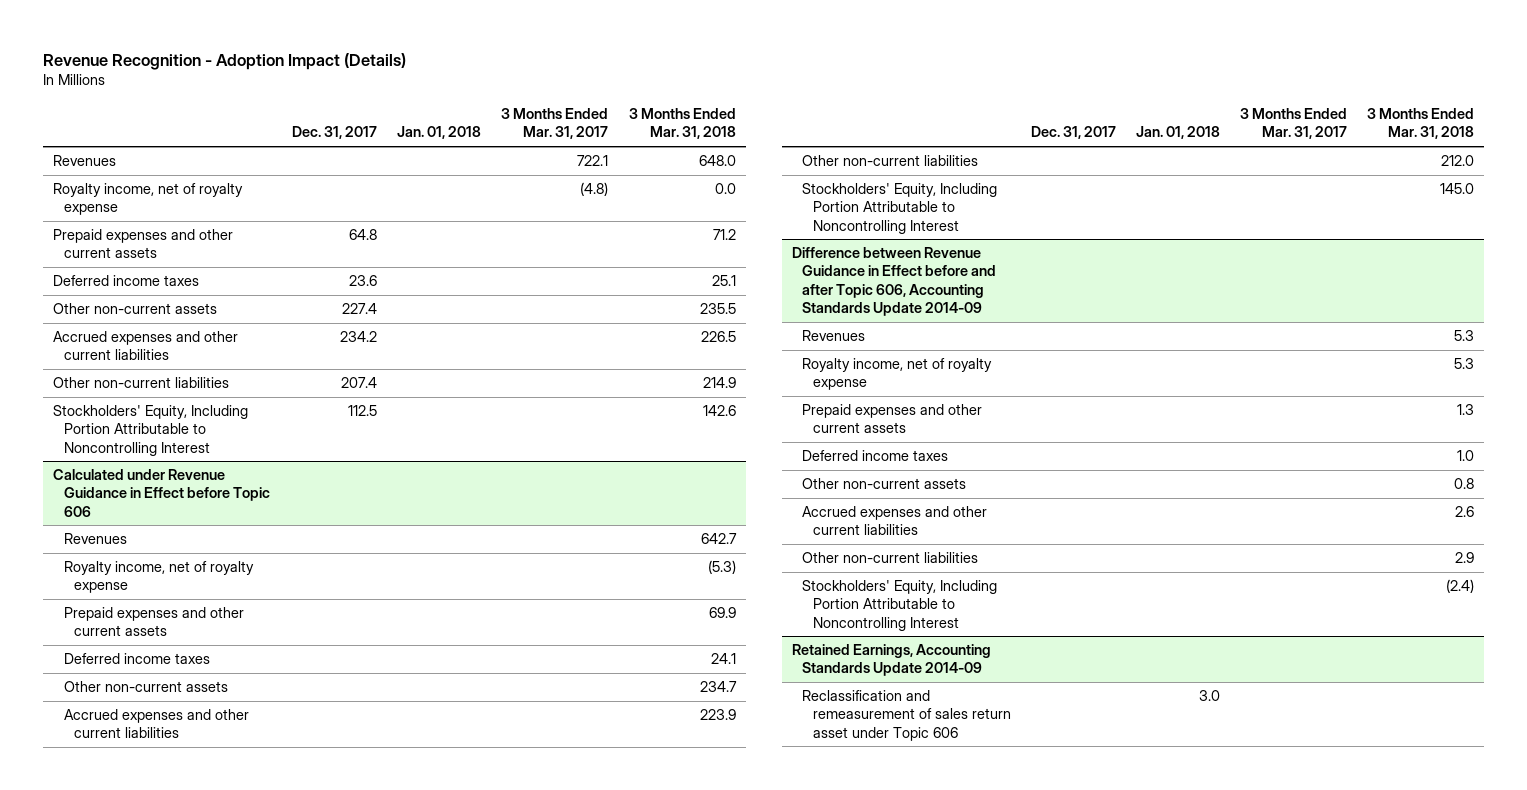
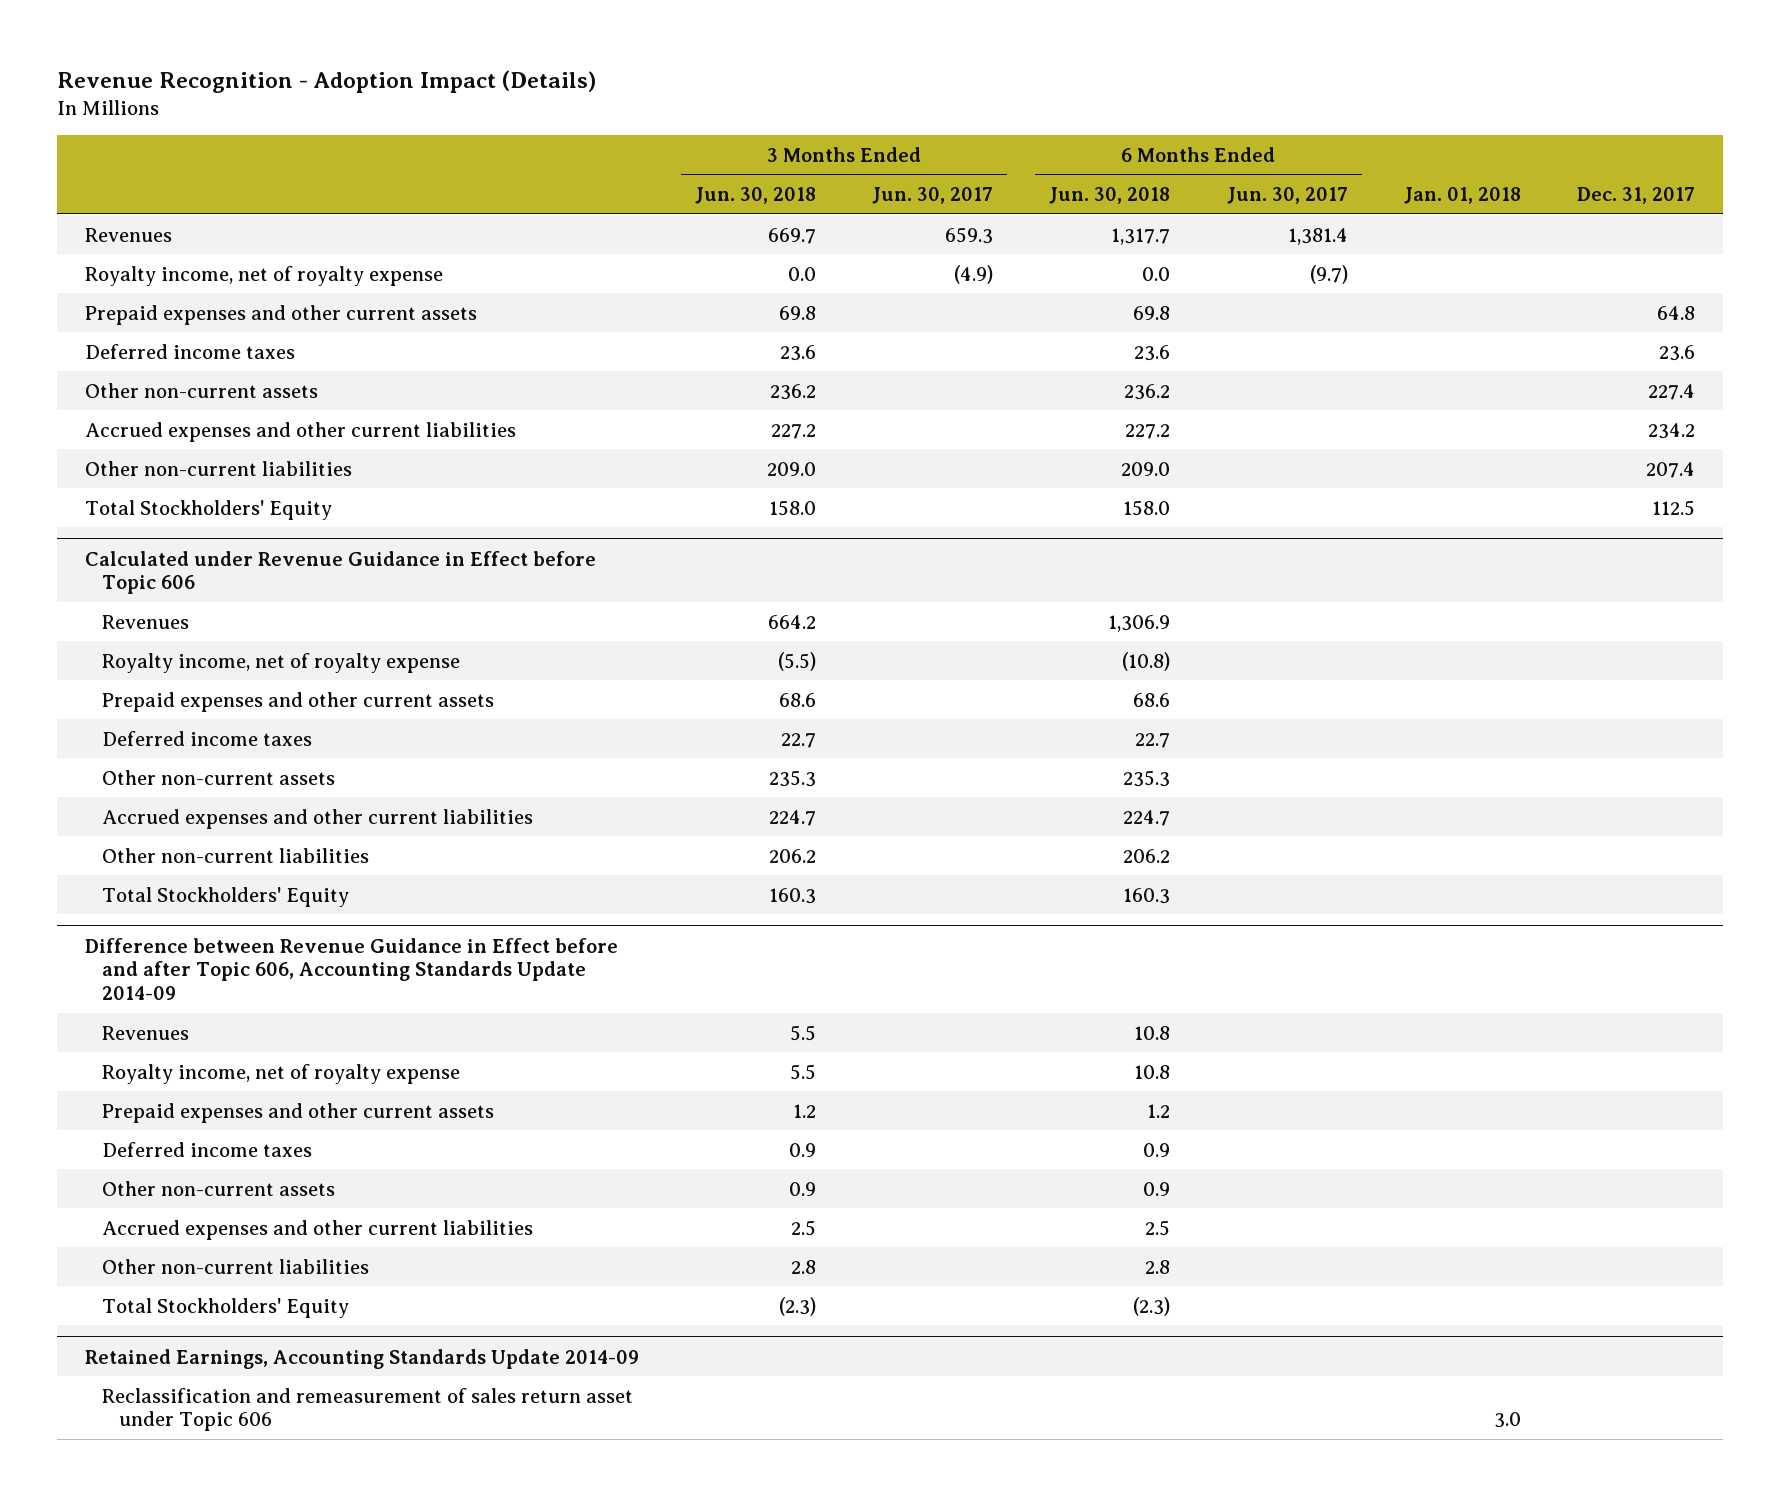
- | Dec. 31, 2017 | Jan. 01, 2018 | 3 Months Ended Mar. 31, 2017 | 3 Months Ended Mar. 31, 2018
+ | 3 Months Ended Jun. 30, 2018 | 3 Months Ended Jun. 30, 2017 | 6 Months Ended Jun. 30, 2018 | 6 Months Ended Jun. 30, 2017 | Jan. 01, 2018 | Dec. 31, 2017
- Stockholders' Equity, Including Portion Attributable to Noncontrolling Interest | 112.5 | | | 142.6
+ Total Stockholders' Equity | 158.0 | | 158.0 | | | 112.5
@ Calculated under Revenue Guidance in Effect before Topic 606
- Stockholders' Equity, Including Portion Attributable to Noncontrolling Interest | | | | 145.0
+ Total Stockholders' Equity | 160.3 | | 160.3 | | |
@ Difference between Revenue Guidance in Effect before and after Topic 606, Accounting Standards Update 2014-09
- Stockholders' Equity, Including Portion Attributable to Noncontrolling Interest | | | | (2.4)
+ Total Stockholders' Equity | (2.3) | | (2.3) | | |

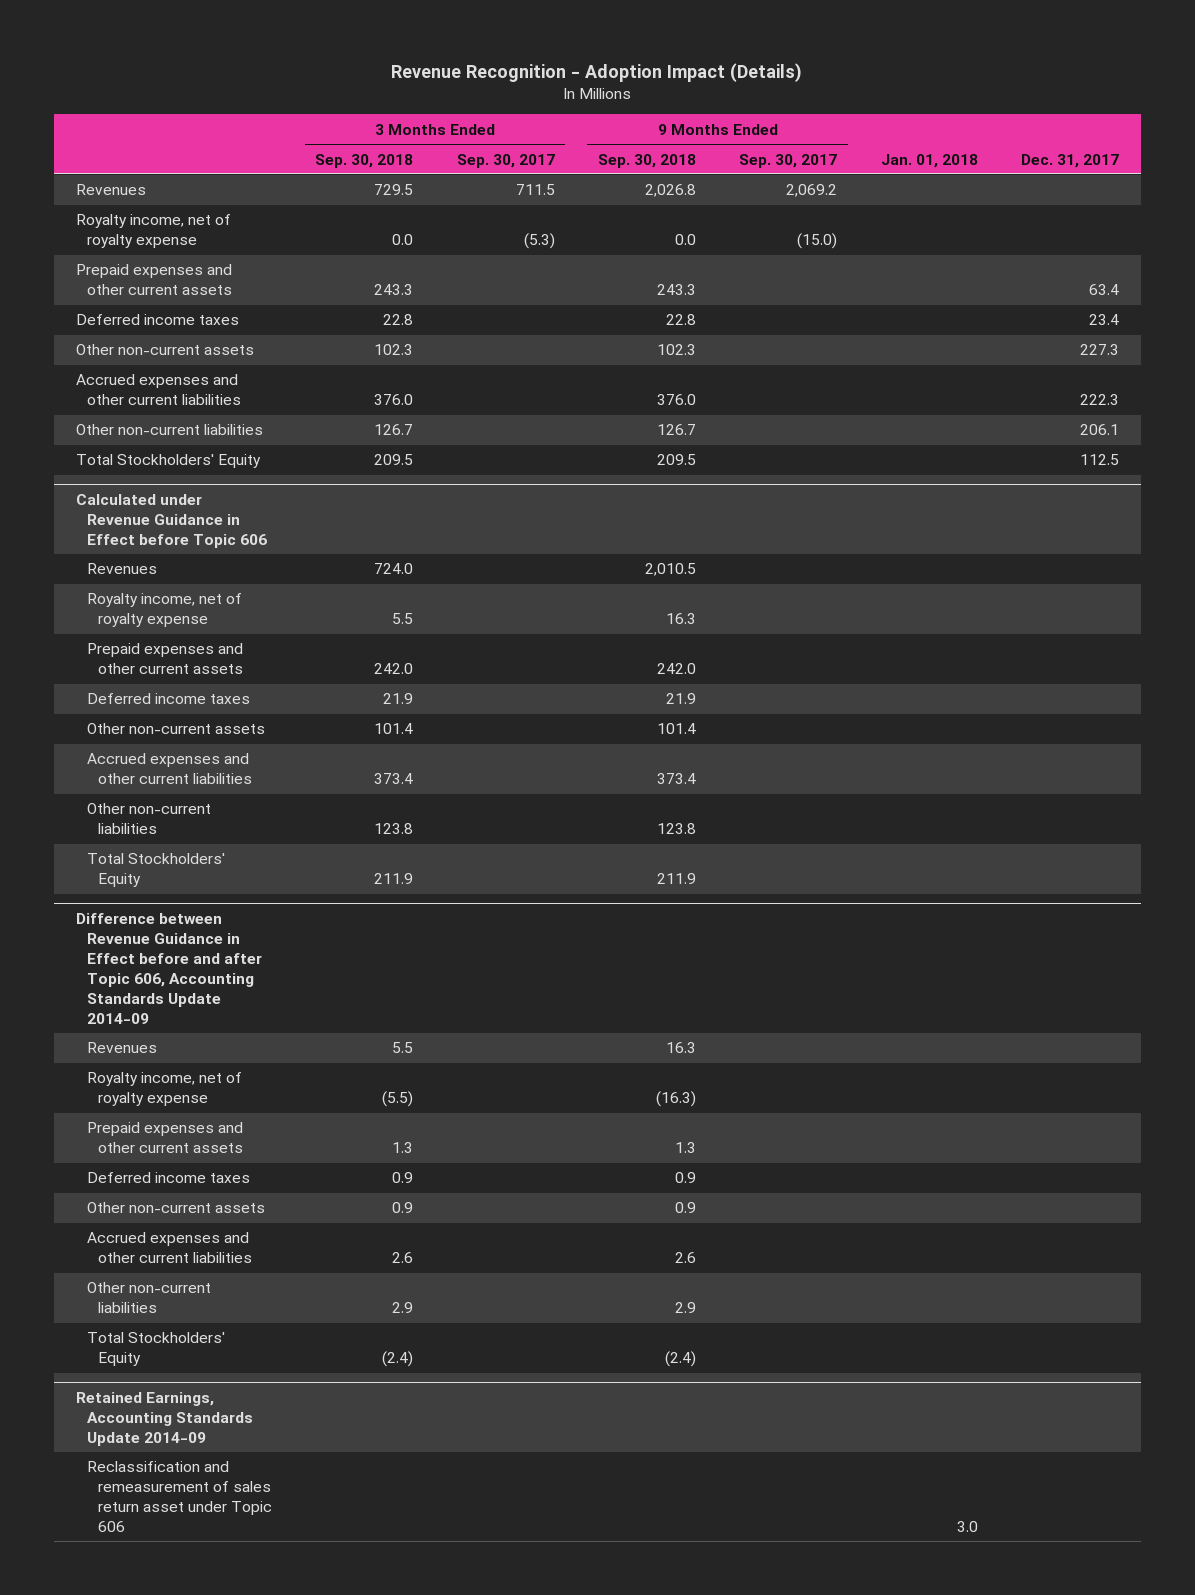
- | 3 Months Ended Jun. 30, 2018 | 3 Months Ended Jun. 30, 2017 | 6 Months Ended Jun. 30, 2018 | 6 Months Ended Jun. 30, 2017 | Jan. 01, 2018 | Dec. 31, 2017
+ | 3 Months Ended Sep. 30, 2018 | 3 Months Ended Sep. 30, 2017 | 9 Months Ended Sep. 30, 2018 | 9 Months Ended Sep. 30, 2017 | Jan. 01, 2018 | Dec. 31, 2017
- Prepaid expenses and other current assets | 69.8 | | 69.8 | | | 64.8
- Deferred income taxes | 23.6 | | 23.6 | | | 23.6
- Other non-current assets | 236.2 | | 236.2 | | | 227.4
- Accrued expenses and other current liabilities | 227.2 | | 227.2 | | | 234.2
- Other non-current liabilities | 209.0 | | 209.0 | | | 207.4
+ Prepaid expenses and other current assets | 243.3 | | 243.3 | | | 63.4
+ Deferred income taxes | 22.8 | | 22.8 | | | 23.4
+ Other non-current assets | 102.3 | | 102.3 | | | 227.3
+ Accrued expenses and other current liabilities | 376.0 | | 376.0 | | | 222.3
+ Other non-current liabilities | 126.7 | | 126.7 | | | 206.1

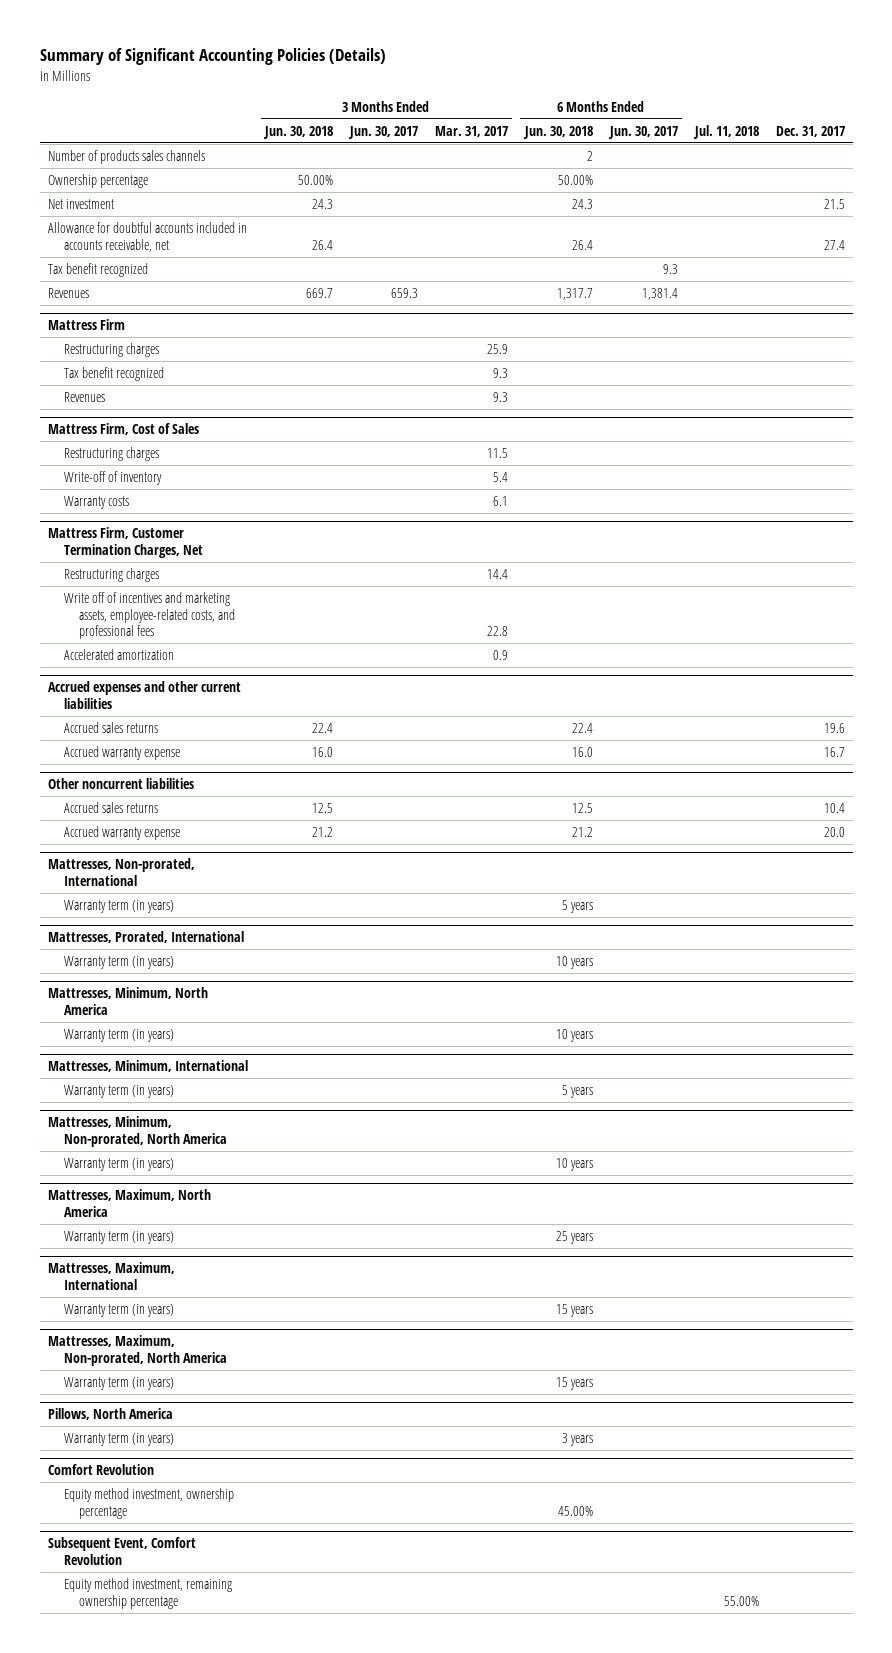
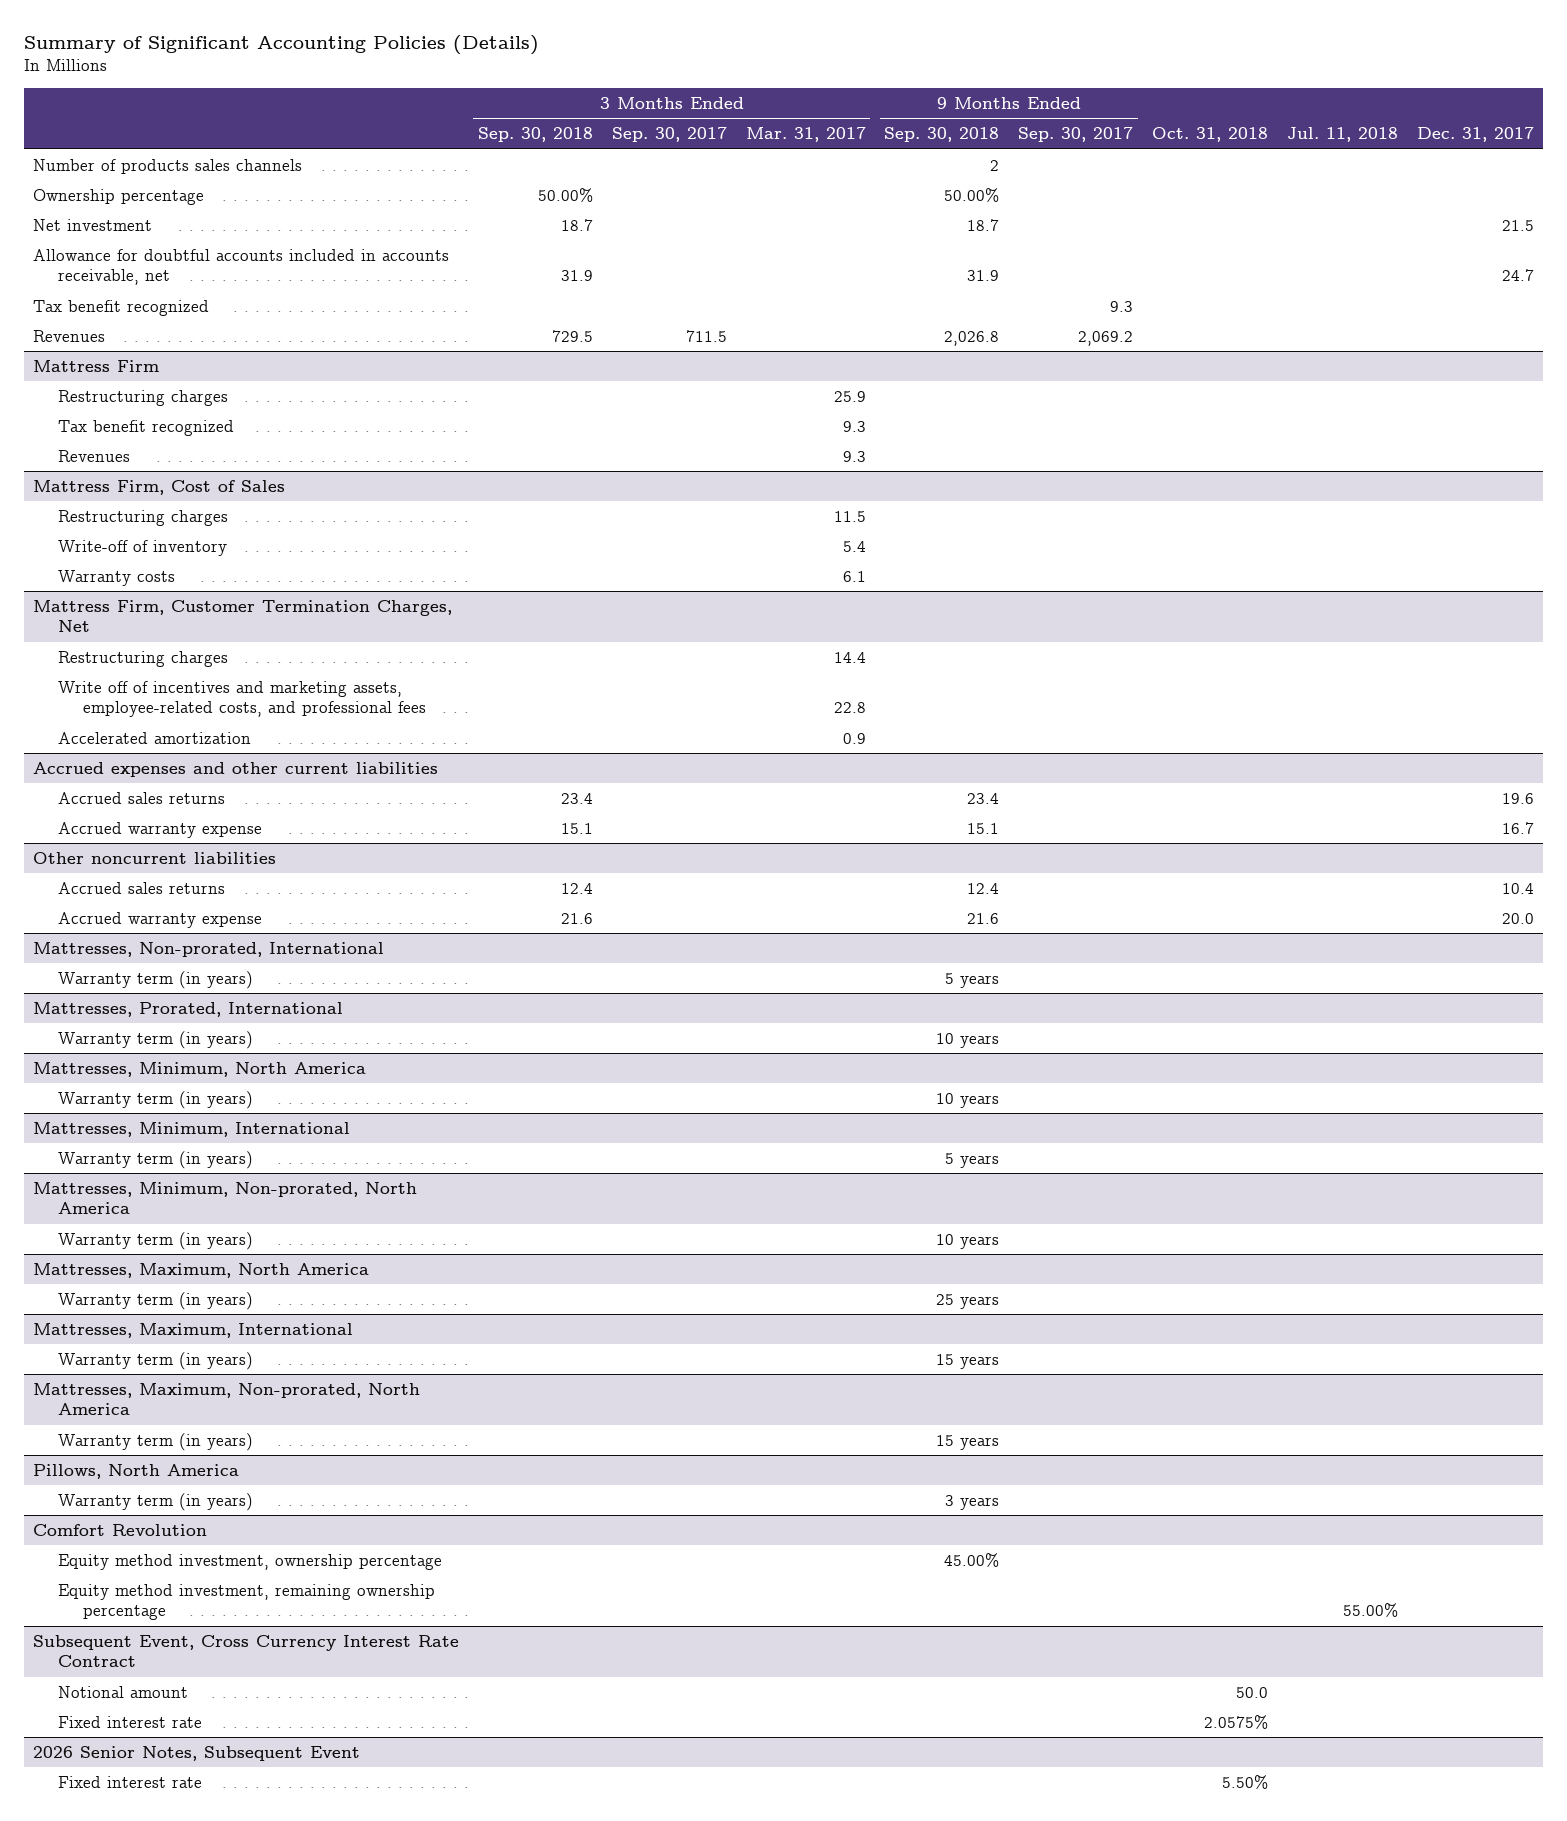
- | 3 Months Ended Jun. 30, 2018 | 3 Months Ended Jun. 30, 2017 | 3 Months Ended Mar. 31, 2017 | 6 Months Ended Jun. 30, 2018 | 6 Months Ended Jun. 30, 2017 | Jul. 11, 2018 | Dec. 31, 2017
+ | 3 Months Ended Sep. 30, 2018 | 3 Months Ended Sep. 30, 2017 | 3 Months Ended Mar. 31, 2017 | 9 Months Ended Sep. 30, 2018 | 9 Months Ended Sep. 30, 2017 | Oct. 31, 2018 | Jul. 11, 2018 | Dec. 31, 2017
- Allowance for doubtful accounts included in accounts receivable, net | 26.4 | | | 26.4 | | | 27.4
+ Allowance for doubtful accounts included in accounts receivable, net | 31.9 | | | 31.9 | | | | 24.7
- Subsequent Event, Comfort Revolution
- Equity method investment, remaining ownership percentage | | | | | | 55.00% |
@ Comfort Revolution
+ Equity method investment, remaining ownership percentage | | | | | | | 55.00% |
+ Subsequent Event, Cross Currency Interest Rate Contract
+ Notional amount | | | | | | 50.0 | |
+ Fixed interest rate | | | | | | 2.0575% | |
+ 2026 Senior Notes, Subsequent Event
+ Fixed interest rate | | | | | | 5.50% | |

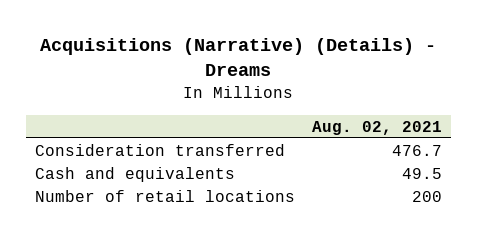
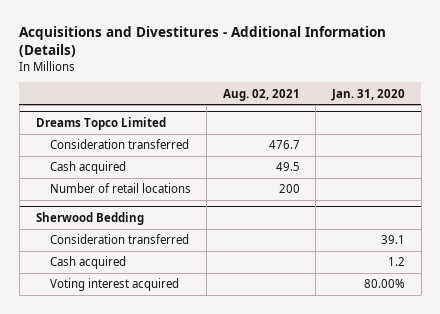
- Acquisitions (Narrative) (Details) - Dreams
+ Acquisitions and Divestitures - Additional Information (Details)
- | Aug. 02, 2021
+ | Aug. 02, 2021 | Jan. 31, 2020
+ Dreams Topco Limited
- Cash and equivalents | 49.5
+ Cash acquired | 49.5 |
+ Sherwood Bedding
+ Consideration transferred | | 39.1
+ Cash acquired | | 1.2
+ Voting interest acquired | | 80.00%

